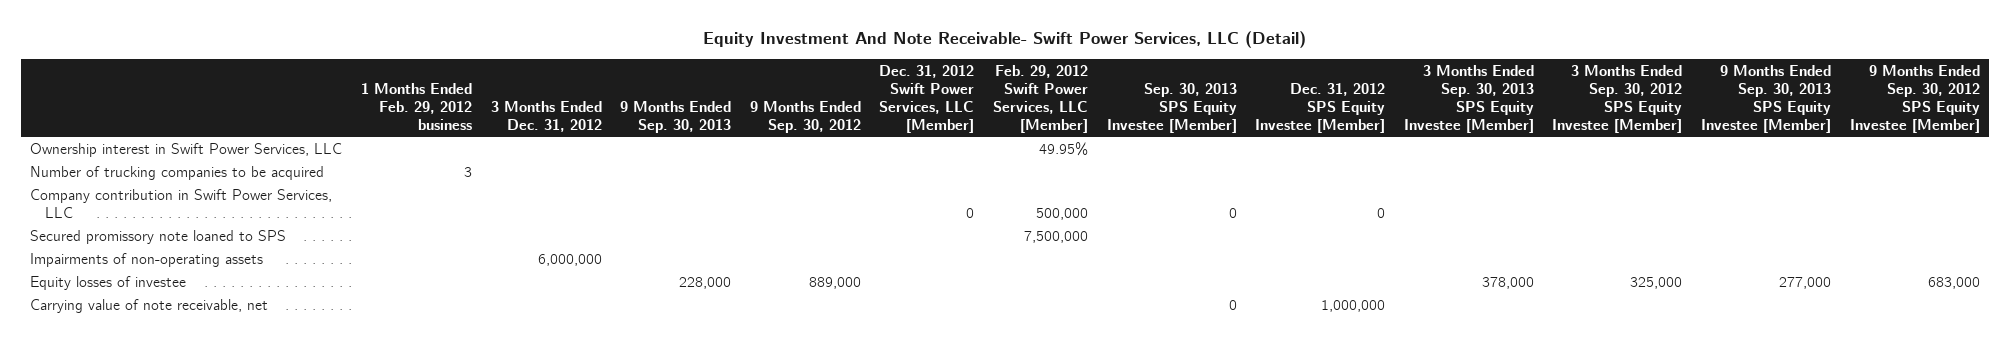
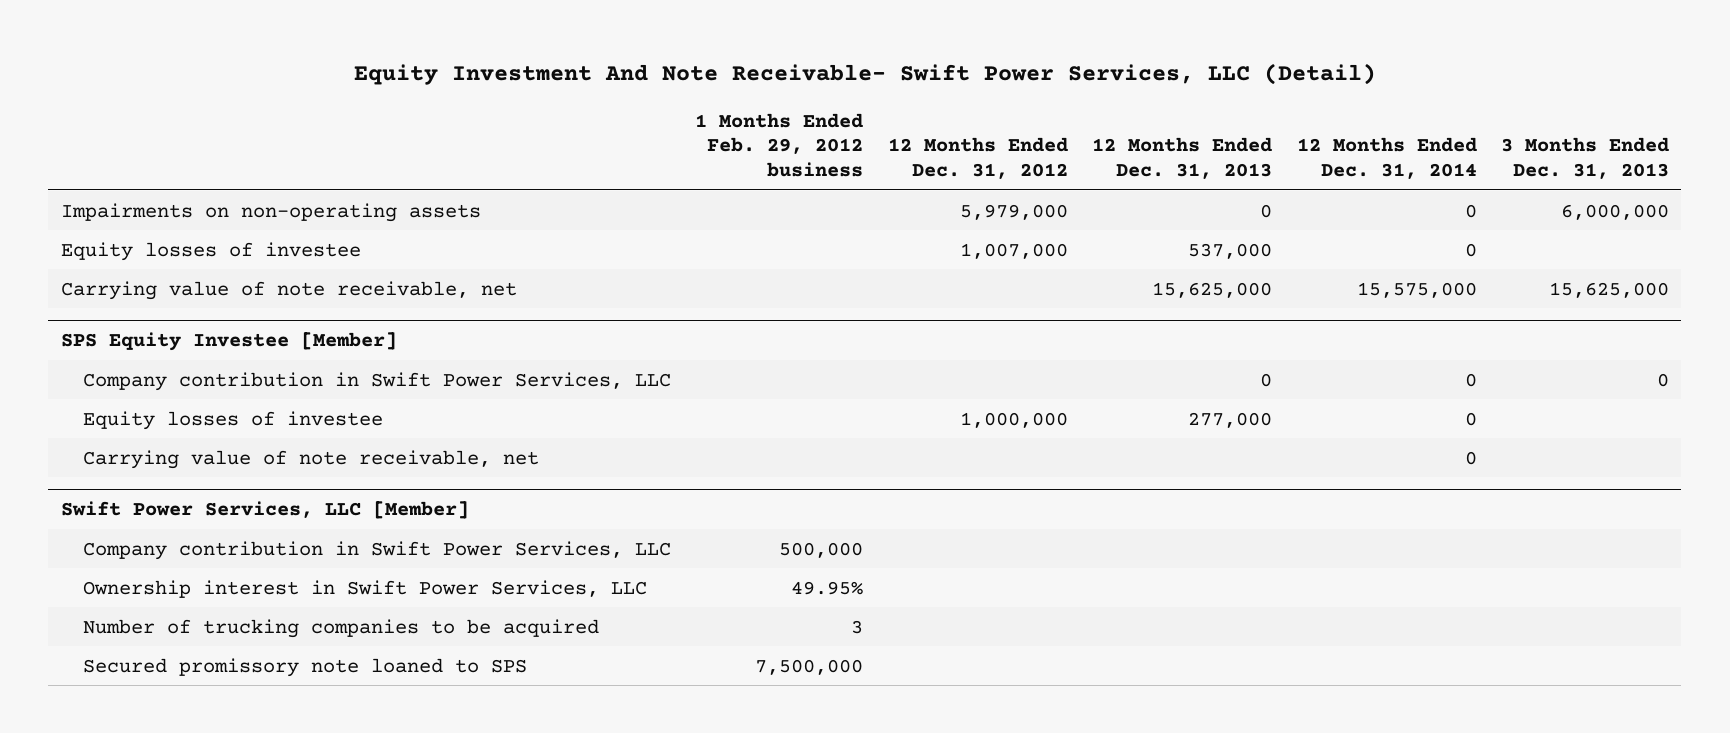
- | 1 Months Ended Feb. 29, 2012 business | 3 Months Ended Dec. 31, 2012 | 9 Months Ended Sep. 30, 2013 | 9 Months Ended Sep. 30, 2012 | Dec. 31, 2012 Swift Power Services, LLC [Member] | Feb. 29, 2012 Swift Power Services, LLC [Member] | Sep. 30, 2013 SPS Equity Investee [Member] | Dec. 31, 2012 SPS Equity Investee [Member] | 3 Months Ended Sep. 30, 2013 SPS Equity Investee [Member] | 3 Months Ended Sep. 30, 2012 SPS Equity Investee [Member] | 9 Months Ended Sep. 30, 2013 SPS Equity Investee [Member] | 9 Months Ended Sep. 30, 2012 SPS Equity Investee [Member]
+ | 1 Months Ended Feb. 29, 2012 business | 12 Months Ended Dec. 31, 2012 | 12 Months Ended Dec. 31, 2013 | 12 Months Ended Dec. 31, 2014 | 3 Months Ended Dec. 31, 2013
- Ownership interest in Swift Power Services, LLC | | | | | | 49.95% | | | | | |
- Number of trucking companies to be acquired | 3 | | | | | | | | | | |
- Company contribution in Swift Power Services, LLC | | | | | 0 | 500,000 | 0 | 0 | | | |
- Secured promissory note loaned to SPS | | | | | | 7,500,000 | | | | | |
- Impairments of non-operating assets | | 6,000,000 | | | | | | | | | |
+ Impairments on non-operating assets | | 5,979,000 | 0 | 0 | 6,000,000
+ SPS Equity Investee [Member]
+ Company contribution in Swift Power Services, LLC | | | 0 | 0 | 0
+ Equity losses of investee | | 1,000,000 | 277,000 | 0 |
+ Carrying value of note receivable, net | | | | 0 |
+ Swift Power Services, LLC [Member]
+ Company contribution in Swift Power Services, LLC | 500,000 | | | |
+ Ownership interest in Swift Power Services, LLC | 49.95% | | | |
+ Number of trucking companies to be acquired | 3 | | | |
+ Secured promissory note loaned to SPS | 7,500,000 | | | |

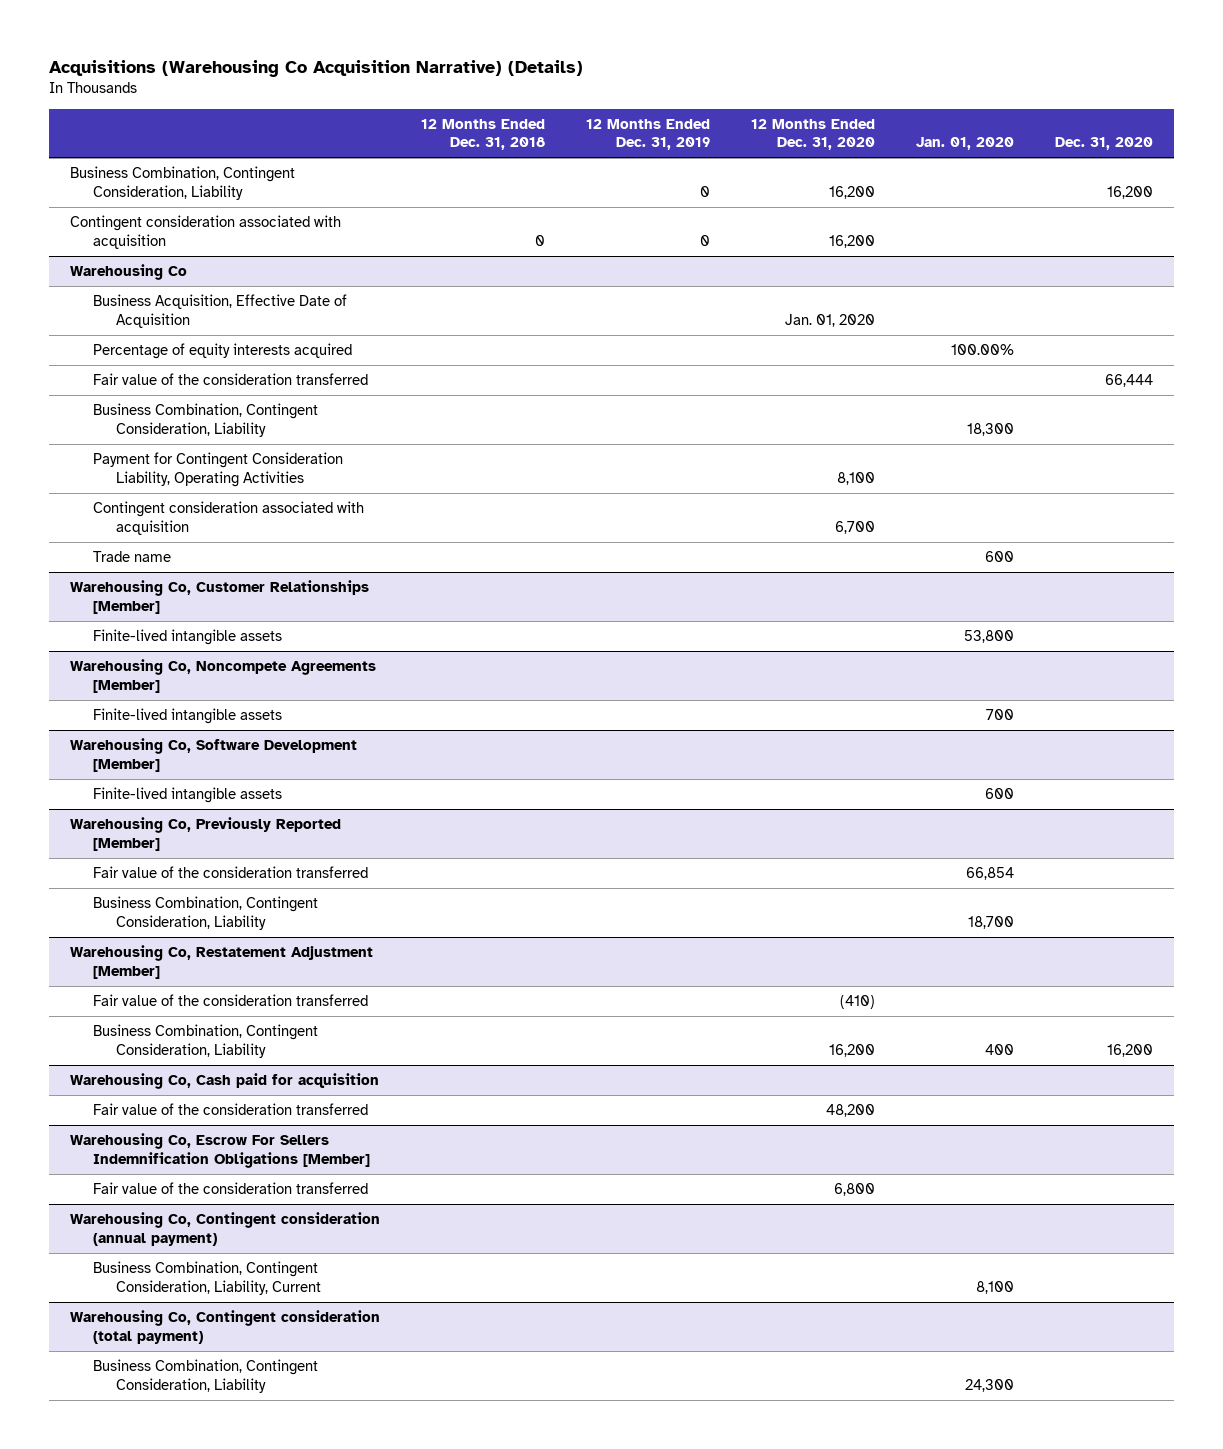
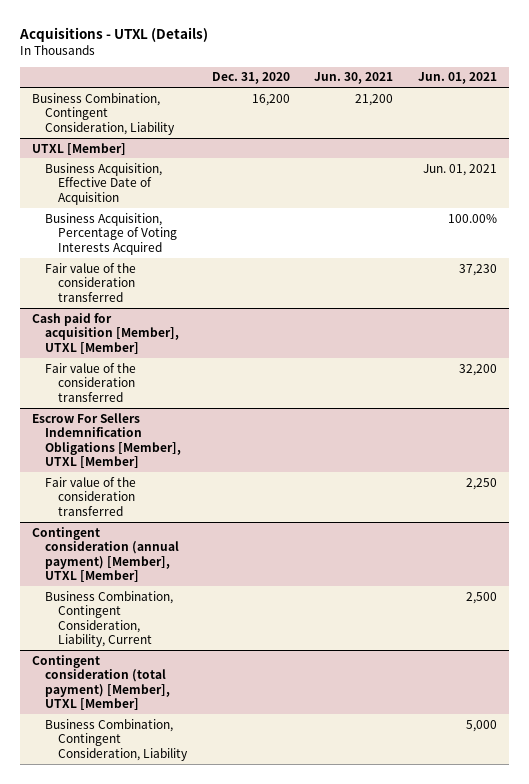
- Acquisitions (Warehousing Co Acquisition Narrative) (Details)
+ Acquisitions - UTXL (Details)
- | 12 Months Ended Dec. 31, 2018 | 12 Months Ended Dec. 31, 2019 | 12 Months Ended Dec. 31, 2020 | Jan. 01, 2020 | Dec. 31, 2020
+ | Dec. 31, 2020 | Jun. 30, 2021 | Jun. 01, 2021
- Contingent consideration associated with acquisition | 0 | 0 | 16,200 | |
- Warehousing Co
- Business Acquisition, Effective Date of Acquisition | | | Jan. 01, 2020 | |
- Percentage of equity interests acquired | | | | 100.00% |
- Fair value of the consideration transferred | | | | | 66,444
- Business Combination, Contingent Consideration, Liability | | | | 18,300 |
- Payment for Contingent Consideration Liability, Operating Activities | | | 8,100 | |
- Contingent consideration associated with acquisition | | | 6,700 | |
- Trade name | | | | 600 |
- Warehousing Co, Customer Relationships [Member]
- Finite-lived intangible assets | | | | 53,800 |
- Warehousing Co, Noncompete Agreements [Member]
- Finite-lived intangible assets | | | | 700 |
- Warehousing Co, Software Development [Member]
- Finite-lived intangible assets | | | | 600 |
- Warehousing Co, Previously Reported [Member]
- Fair value of the consideration transferred | | | | 66,854 |
- Business Combination, Contingent Consideration, Liability | | | | 18,700 |
- Warehousing Co, Restatement Adjustment [Member]
- Fair value of the consideration transferred | | | (410) | |
- Business Combination, Contingent Consideration, Liability | | | 16,200 | 400 | 16,200
- Warehousing Co, Cash paid for acquisition
+ UTXL [Member]
+ Business Acquisition, Effective Date of Acquisition | | | Jun. 01, 2021
+ Business Acquisition, Percentage of Voting Interests Acquired | | | 100.00%
+ Fair value of the consideration transferred | | | 37,230
+ Cash paid for acquisition [Member], UTXL [Member]
- Warehousing Co, Escrow For Sellers Indemnification Obligations [Member]
+ Escrow For Sellers Indemnification Obligations [Member], UTXL [Member]
- Warehousing Co, Contingent consideration (annual payment)
+ Contingent consideration (annual payment) [Member], UTXL [Member]
- Warehousing Co, Contingent consideration (total payment)
+ Contingent consideration (total payment) [Member], UTXL [Member]

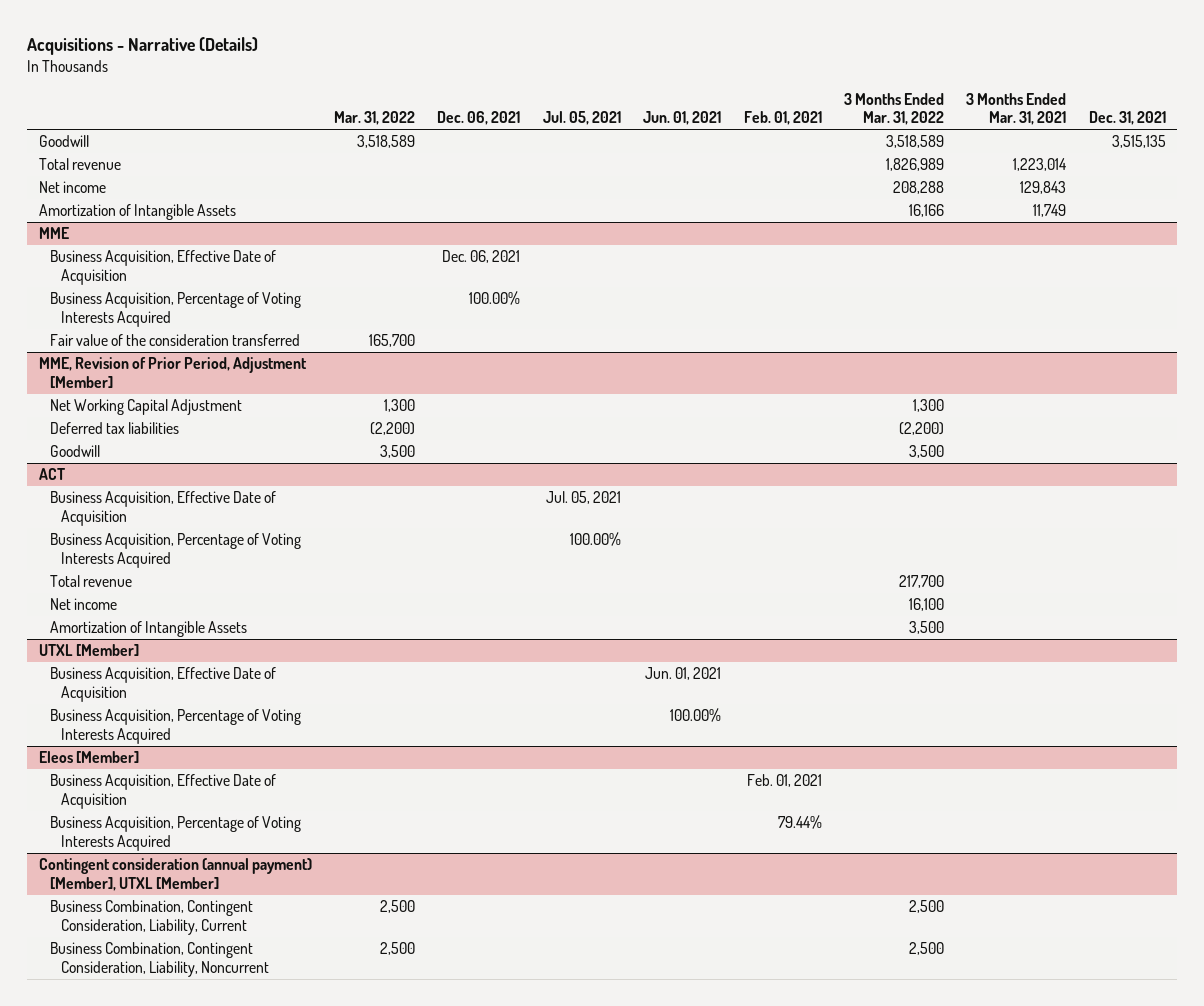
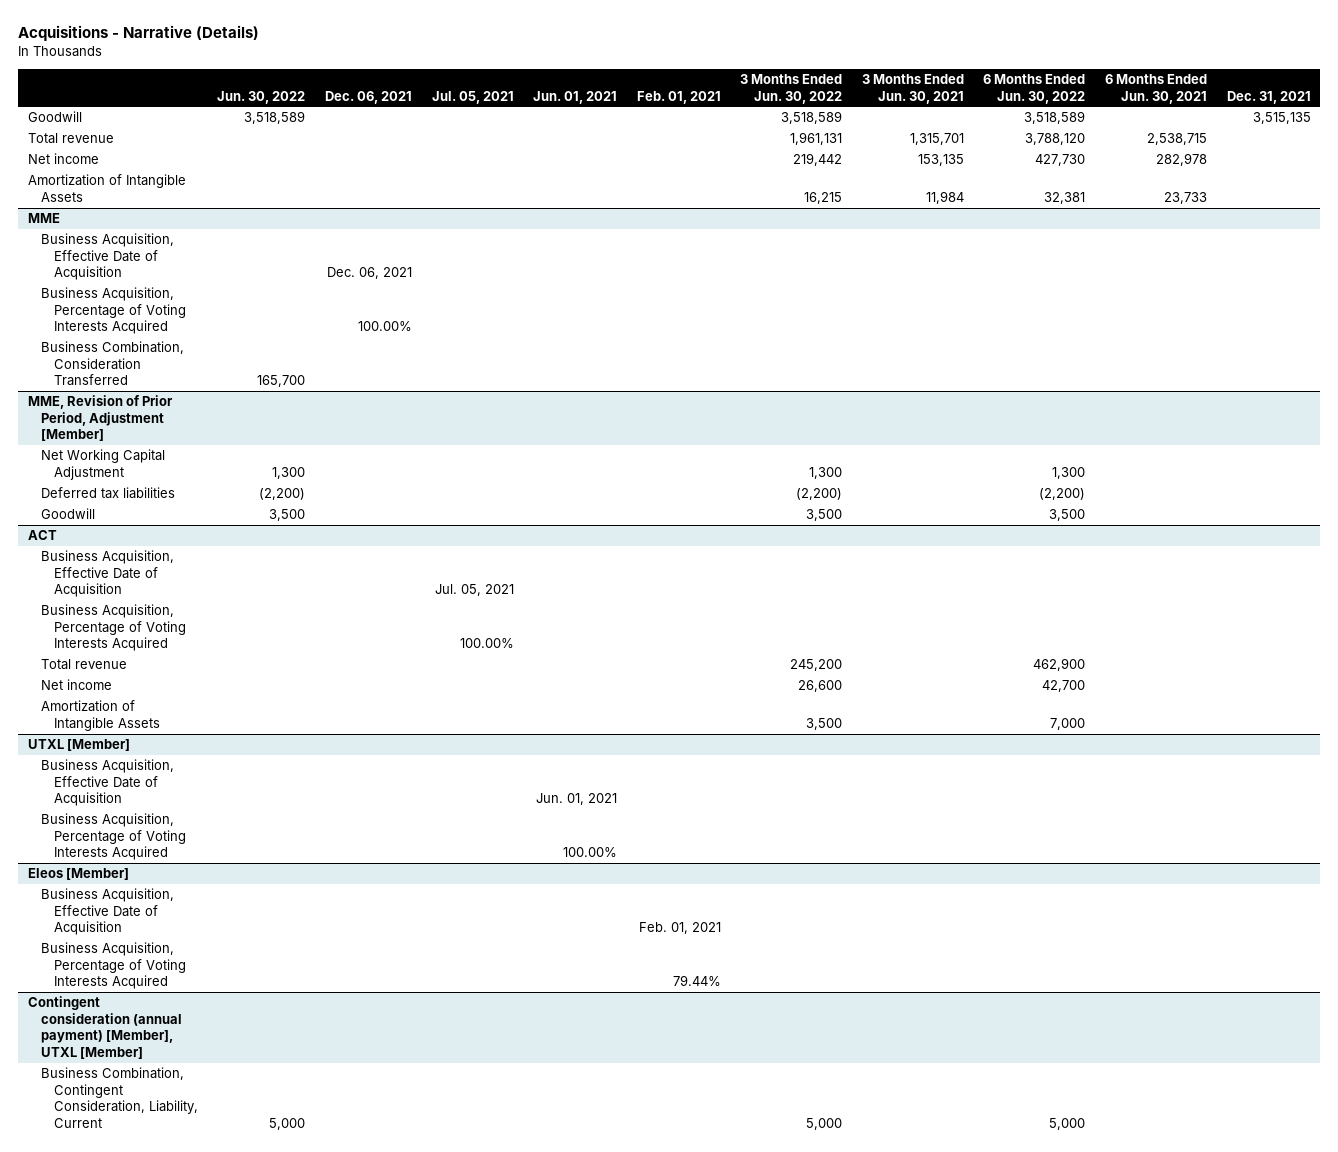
- | Mar. 31, 2022 | Dec. 06, 2021 | Jul. 05, 2021 | Jun. 01, 2021 | Feb. 01, 2021 | 3 Months Ended Mar. 31, 2022 | 3 Months Ended Mar. 31, 2021 | Dec. 31, 2021
+ | Jun. 30, 2022 | Dec. 06, 2021 | Jul. 05, 2021 | Jun. 01, 2021 | Feb. 01, 2021 | 3 Months Ended Jun. 30, 2022 | 3 Months Ended Jun. 30, 2021 | 6 Months Ended Jun. 30, 2022 | 6 Months Ended Jun. 30, 2021 | Dec. 31, 2021
@ MME
- Fair value of the consideration transferred | 165,700 | | | | | | |
+ Business Combination, Consideration Transferred | 165,700 | | | | | | | | |
@ Contingent consideration (annual payment) [Member], UTXL [Member]
- Business Combination, Contingent Consideration, Liability, Noncurrent | 2,500 | | | | | 2,500 | |

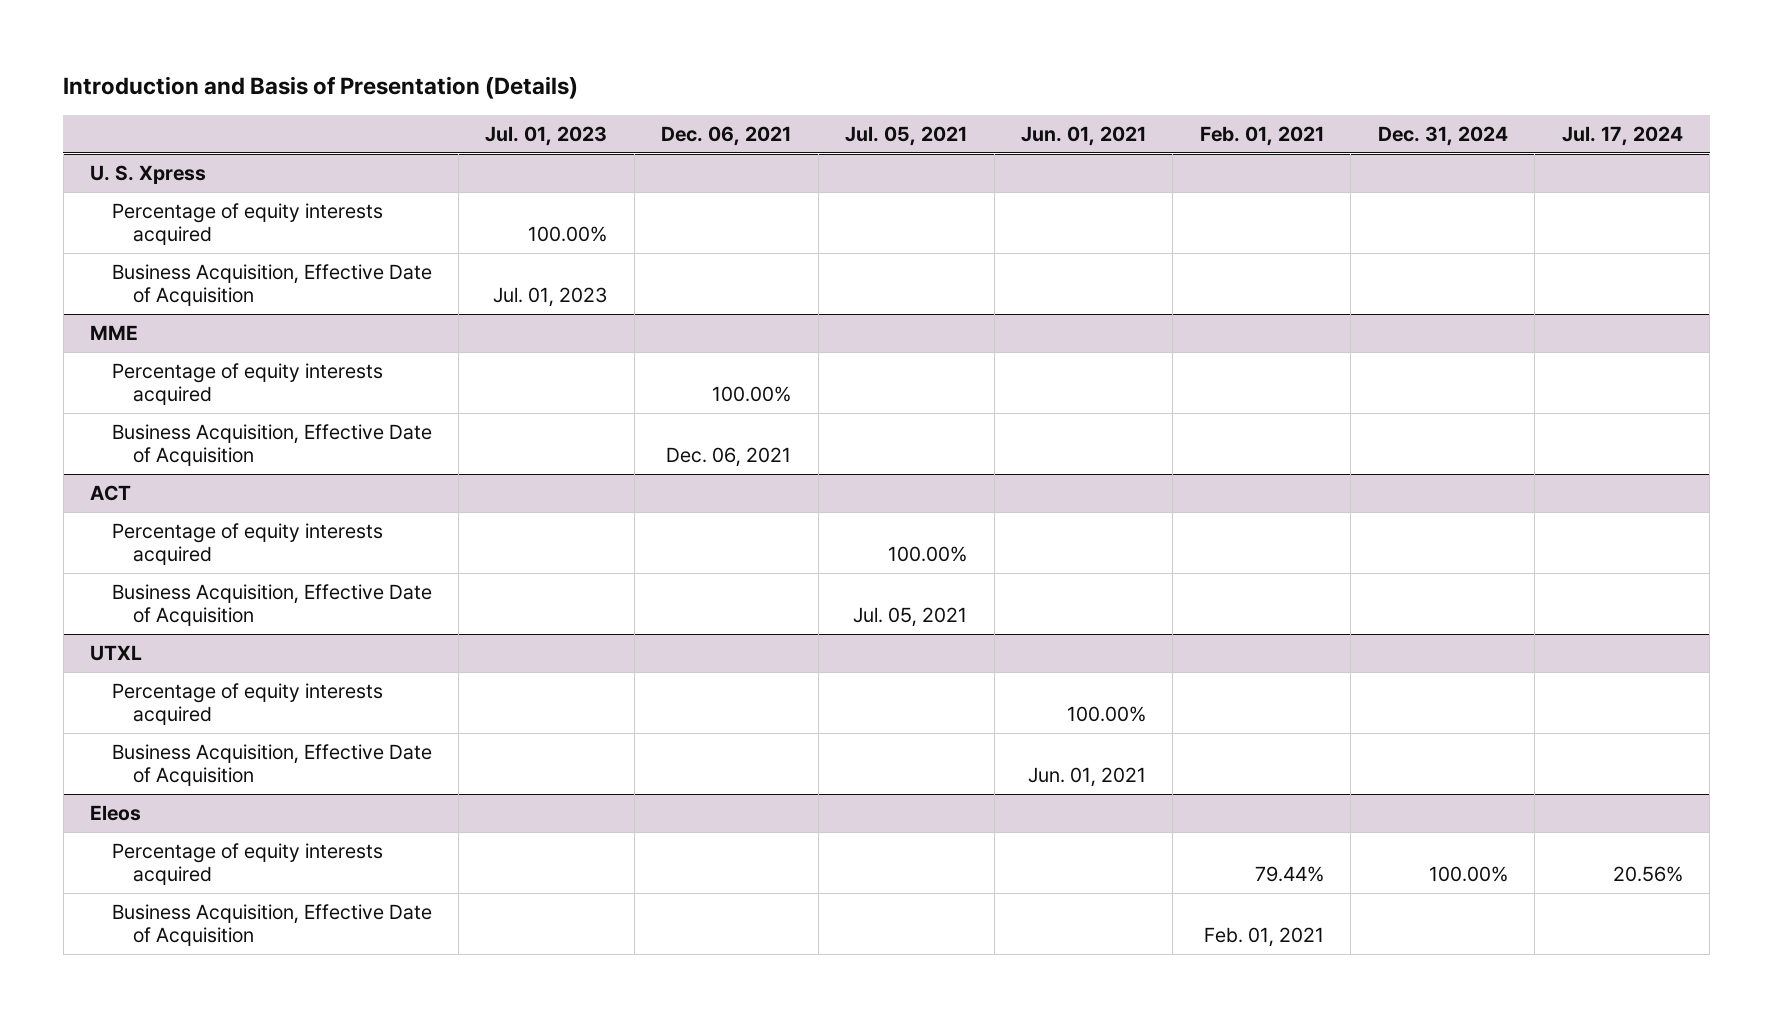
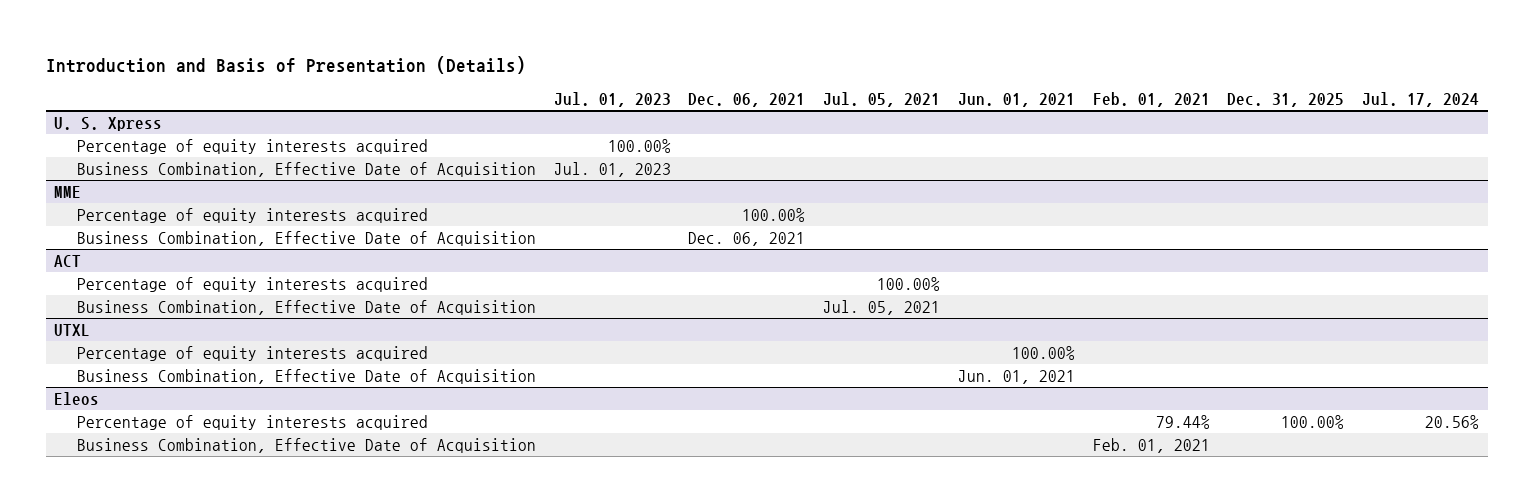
- | Jul. 01, 2023 | Dec. 06, 2021 | Jul. 05, 2021 | Jun. 01, 2021 | Feb. 01, 2021 | Dec. 31, 2024 | Jul. 17, 2024
+ | Jul. 01, 2023 | Dec. 06, 2021 | Jul. 05, 2021 | Jun. 01, 2021 | Feb. 01, 2021 | Dec. 31, 2025 | Jul. 17, 2024
@ U. S. Xpress
- Business Acquisition, Effective Date of Acquisition | Jul. 01, 2023 | | | | | |
+ Business Combination, Effective Date of Acquisition | Jul. 01, 2023 | | | | | |
@ MME
- Business Acquisition, Effective Date of Acquisition | | Dec. 06, 2021 | | | | |
+ Business Combination, Effective Date of Acquisition | | Dec. 06, 2021 | | | | |
@ ACT
- Business Acquisition, Effective Date of Acquisition | | | Jul. 05, 2021 | | | |
+ Business Combination, Effective Date of Acquisition | | | Jul. 05, 2021 | | | |
@ UTXL
- Business Acquisition, Effective Date of Acquisition | | | | Jun. 01, 2021 | | |
+ Business Combination, Effective Date of Acquisition | | | | Jun. 01, 2021 | | |
@ Eleos
- Business Acquisition, Effective Date of Acquisition | | | | | Feb. 01, 2021 | |
+ Business Combination, Effective Date of Acquisition | | | | | Feb. 01, 2021 | |

